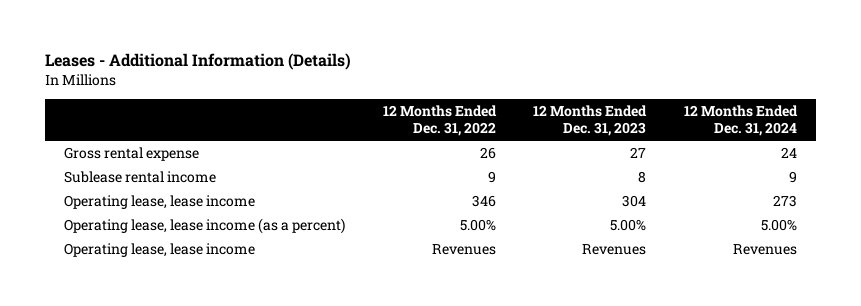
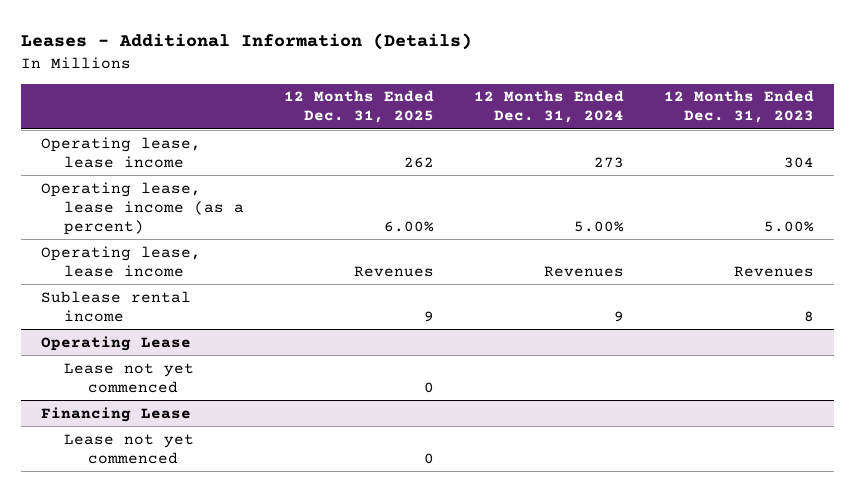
- | 12 Months Ended Dec. 31, 2022 | 12 Months Ended Dec. 31, 2023 | 12 Months Ended Dec. 31, 2024
+ | 12 Months Ended Dec. 31, 2025 | 12 Months Ended Dec. 31, 2024 | 12 Months Ended Dec. 31, 2023
- Gross rental expense | 26 | 27 | 24
moved down: Sublease rental income | 9 | 9 | 8
+ Operating Lease
+ Lease not yet commenced | 0 | |
+ Financing Lease
+ Lease not yet commenced | 0 | |

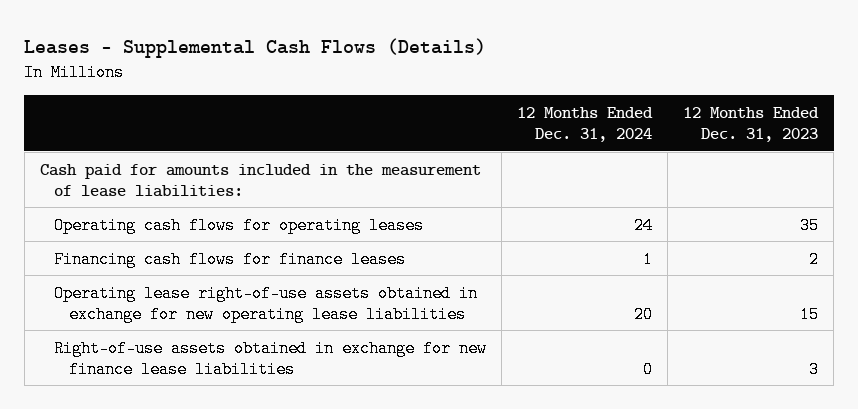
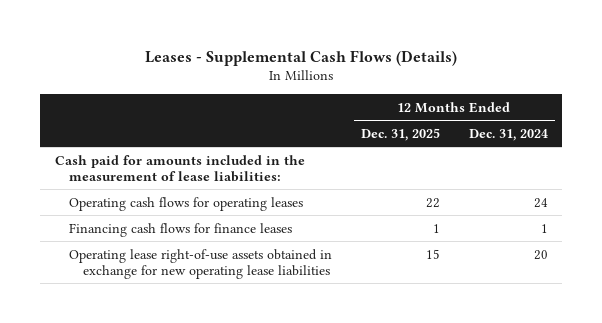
- | 12 Months Ended Dec. 31, 2024 | 12 Months Ended Dec. 31, 2023
+ | 12 Months Ended Dec. 31, 2025 | 12 Months Ended Dec. 31, 2024
- Right-of-use assets obtained in exchange for new finance lease liabilities | 0 | 3

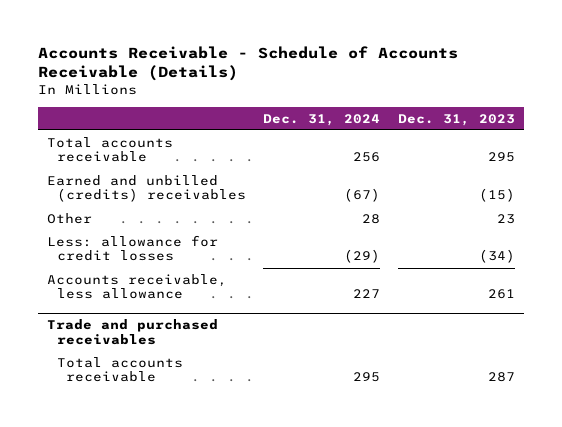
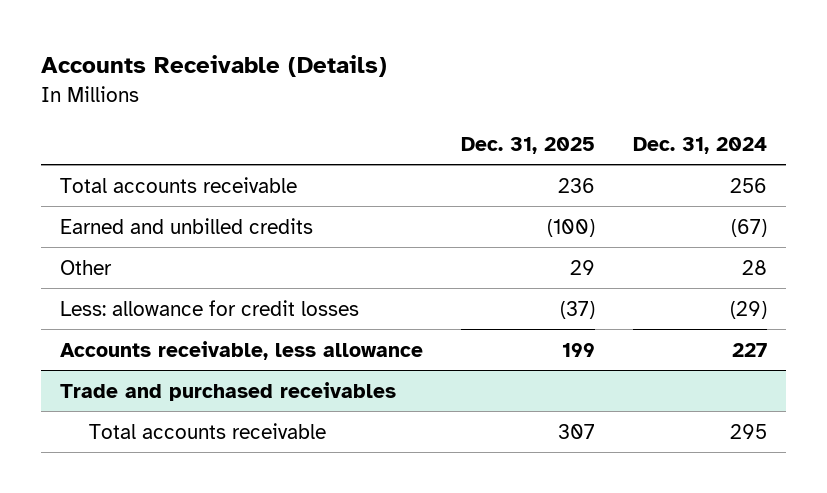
- Accounts Receivable - Schedule of Accounts Receivable (Details)
+ Accounts Receivable (Details)
- | Dec. 31, 2024 | Dec. 31, 2023
+ | Dec. 31, 2025 | Dec. 31, 2024
- Earned and unbilled (credits) receivables | (67) | (15)
+ Earned and unbilled credits | (100) | (67)

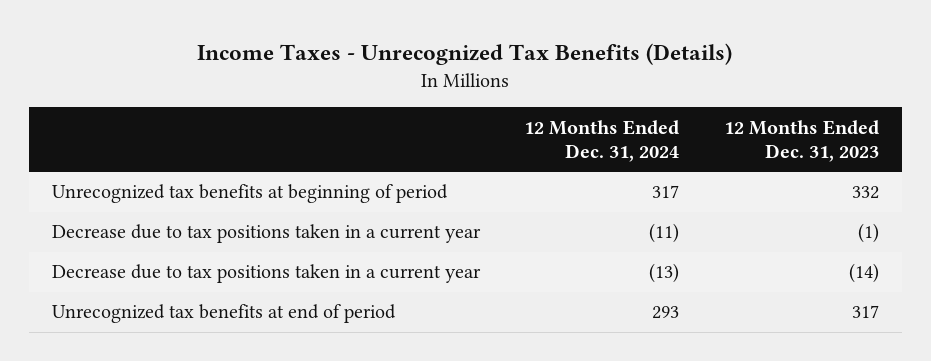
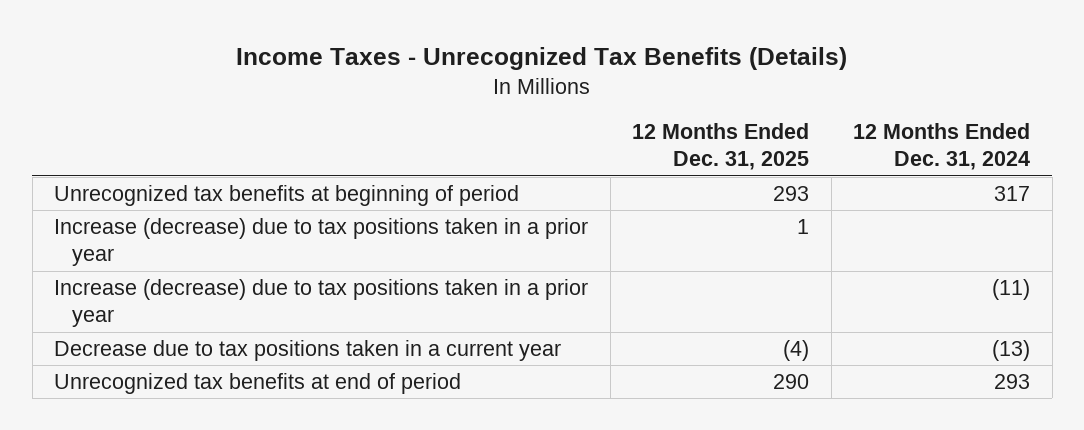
- | 12 Months Ended Dec. 31, 2024 | 12 Months Ended Dec. 31, 2023
+ | 12 Months Ended Dec. 31, 2025 | 12 Months Ended Dec. 31, 2024
- Decrease due to tax positions taken in a current year | (11) | (1)
+ Increase (decrease) due to tax positions taken in a prior year | 1 |
+ Increase (decrease) due to tax positions taken in a prior year | | (11)

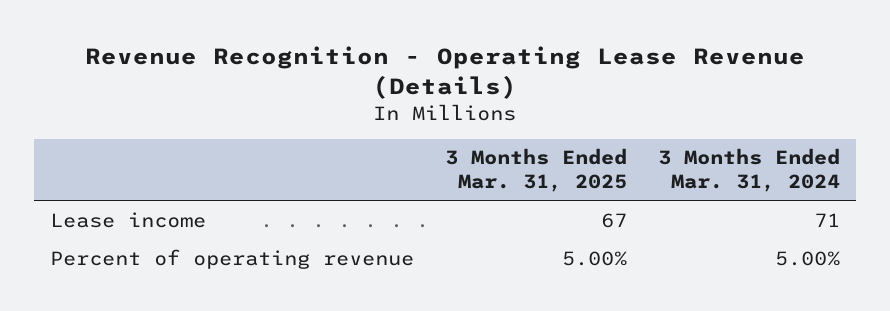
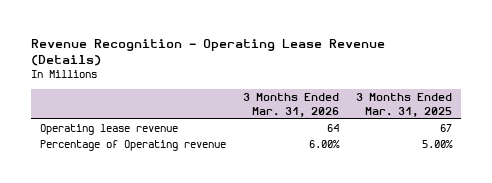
- | 3 Months Ended Mar. 31, 2025 | 3 Months Ended Mar. 31, 2024
+ | 3 Months Ended Mar. 31, 2026 | 3 Months Ended Mar. 31, 2025
- Lease income | 67 | 71
- Percent of operating revenue | 5.00% | 5.00%
+ Operating lease revenue | 64 | 67
+ Percentage of Operating revenue | 6.00% | 5.00%

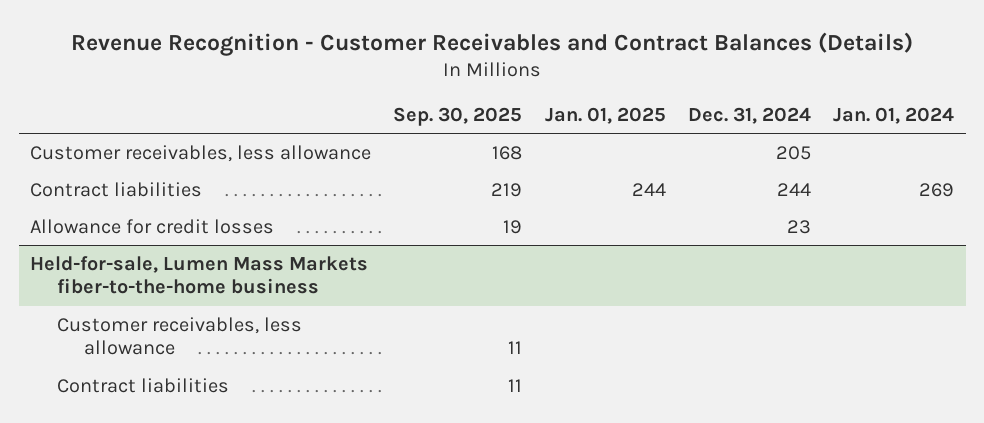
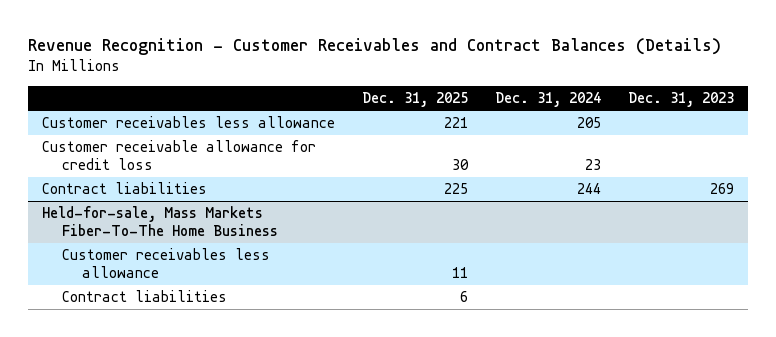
- | Sep. 30, 2025 | Jan. 01, 2025 | Dec. 31, 2024 | Jan. 01, 2024
+ | Dec. 31, 2025 | Dec. 31, 2024 | Dec. 31, 2023
- Customer receivables, less allowance | 168 | | 205 |
+ Customer receivables less allowance | 221 | 205 |
+ Customer receivable allowance for credit loss | 30 | 23 |
- Allowance for credit losses | 19 | | 23 |
- Held-for-sale, Lumen Mass Markets fiber-to-the-home business
- Customer receivables, less allowance | 11 | | |
+ Held-for-sale, Mass Markets Fiber-To-The Home Business
+ Customer receivables less allowance | 11 | |

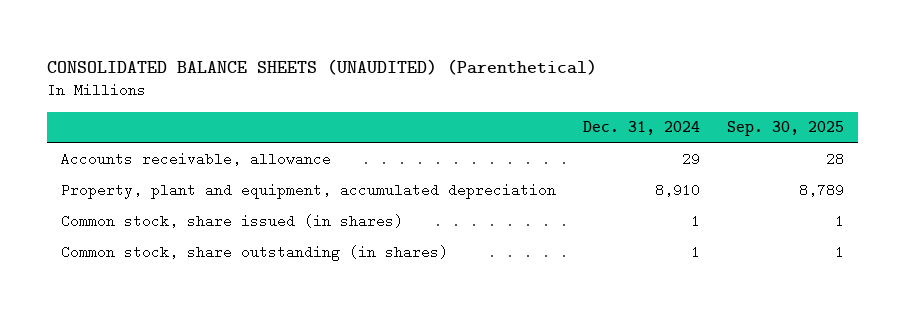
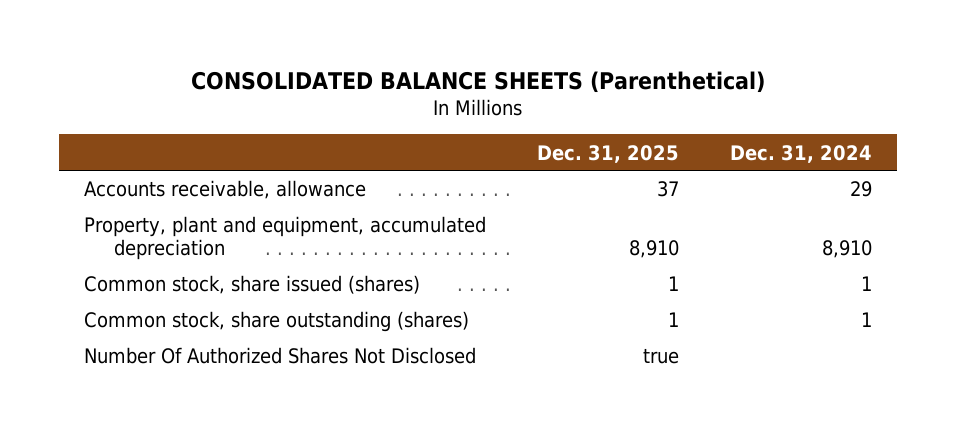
- CONSOLIDATED BALANCE SHEETS (UNAUDITED) (Parenthetical)
+ CONSOLIDATED BALANCE SHEETS (Parenthetical)
- | Dec. 31, 2024 | Sep. 30, 2025
+ | Dec. 31, 2025 | Dec. 31, 2024
- Common stock, share issued (in shares) | 1 | 1
- Common stock, share outstanding (in shares) | 1 | 1
+ Common stock, share issued (shares) | 1 | 1
+ Common stock, share outstanding (shares) | 1 | 1
+ Number Of Authorized Shares Not Disclosed | true |

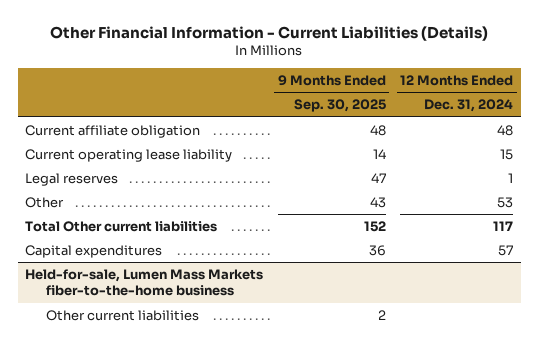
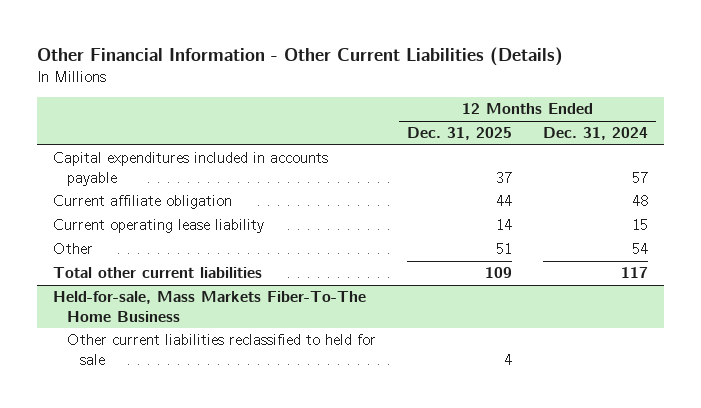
- Other Financial Information - Current Liabilities (Details)
+ Other Financial Information - Other Current Liabilities (Details)
- | 9 Months Ended Sep. 30, 2025 | 12 Months Ended Dec. 31, 2024
+ | 12 Months Ended Dec. 31, 2025 | 12 Months Ended Dec. 31, 2024
+ Capital expenditures included in accounts payable | 37 | 57
- Legal reserves | 47 | 1
- Other | 43 | 53
- Total Other current liabilities | 152 | 117
- Capital expenditures | 36 | 57
- Held-for-sale, Lumen Mass Markets fiber-to-the-home business
- Other current liabilities | 2 |
+ Other | 51 | 54
+ Total other current liabilities | 109 | 117
+ Held-for-sale, Mass Markets Fiber-To-The Home Business
+ Other current liabilities reclassified to held for sale | 4 |

